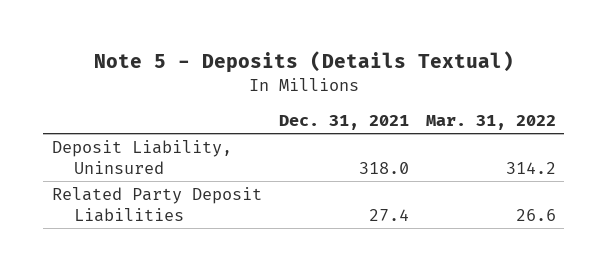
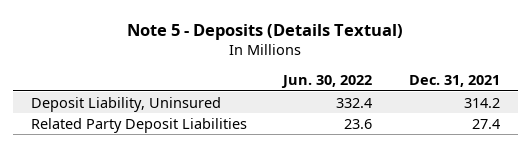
- | Dec. 31, 2021 | Mar. 31, 2022
+ | Jun. 30, 2022 | Dec. 31, 2021
- Deposit Liability, Uninsured | 318.0 | 314.2
+ Deposit Liability, Uninsured | 332.4 | 314.2

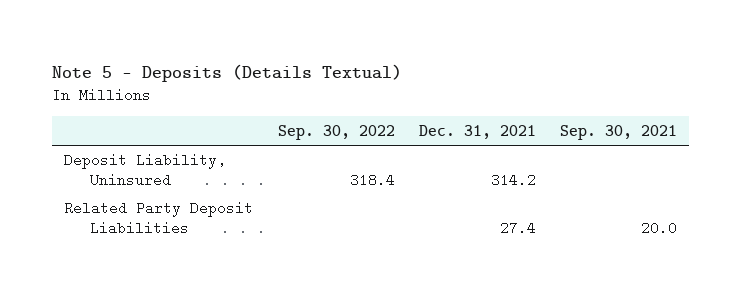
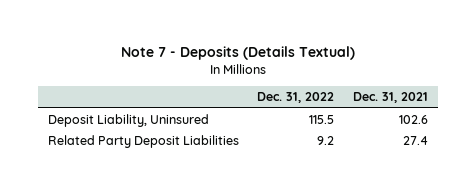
- Note 5 - Deposits (Details Textual)
+ Note 7 - Deposits (Details Textual)
- | Sep. 30, 2022 | Dec. 31, 2021 | Sep. 30, 2021
+ | Dec. 31, 2022 | Dec. 31, 2021
- Deposit Liability, Uninsured | 318.4 | 314.2 |
+ Deposit Liability, Uninsured | 115.5 | 102.6

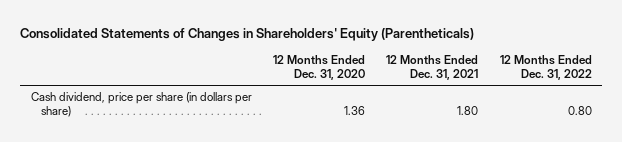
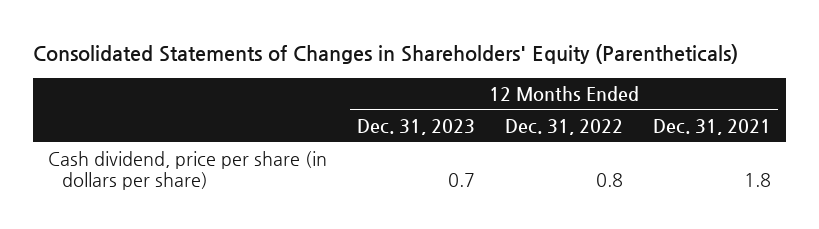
- | 12 Months Ended Dec. 31, 2020 | 12 Months Ended Dec. 31, 2021 | 12 Months Ended Dec. 31, 2022
+ | 12 Months Ended Dec. 31, 2023 | 12 Months Ended Dec. 31, 2022 | 12 Months Ended Dec. 31, 2021
- Cash dividend, price per share (in dollars per share) | 1.36 | 1.80 | 0.80
+ Cash dividend, price per share (in dollars per share) | 0.7 | 0.8 | 1.8

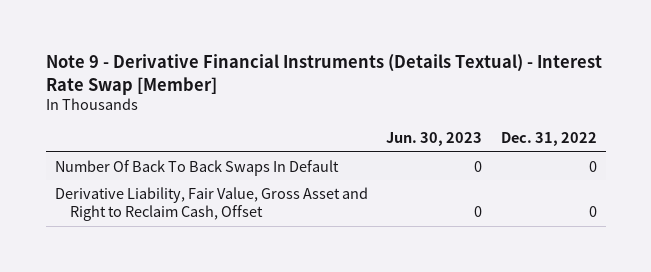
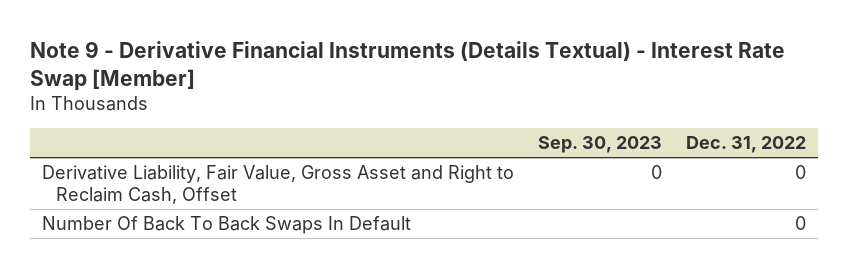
- | Jun. 30, 2023 | Dec. 31, 2022
+ | Sep. 30, 2023 | Dec. 31, 2022
moved down: Number Of Back To Back Swaps In Default | | 0

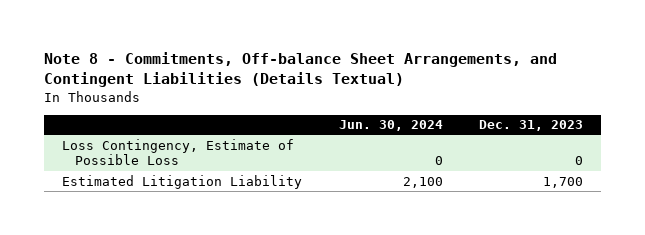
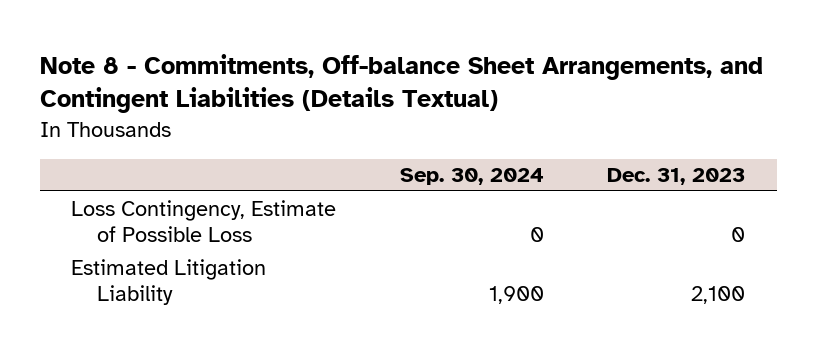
- | Jun. 30, 2024 | Dec. 31, 2023
+ | Sep. 30, 2024 | Dec. 31, 2023
- Estimated Litigation Liability | 2,100 | 1,700
+ Estimated Litigation Liability | 1,900 | 2,100

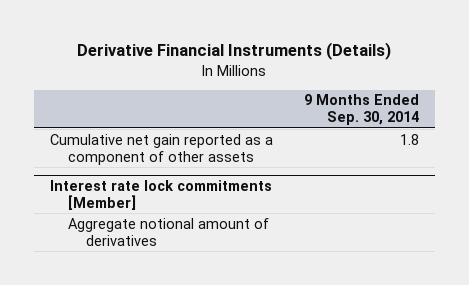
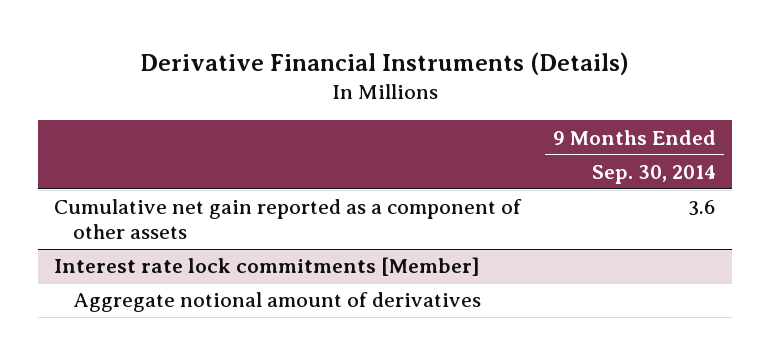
- Cumulative net gain reported as a component of other assets | 1.8
+ Cumulative net gain reported as a component of other assets | 3.6

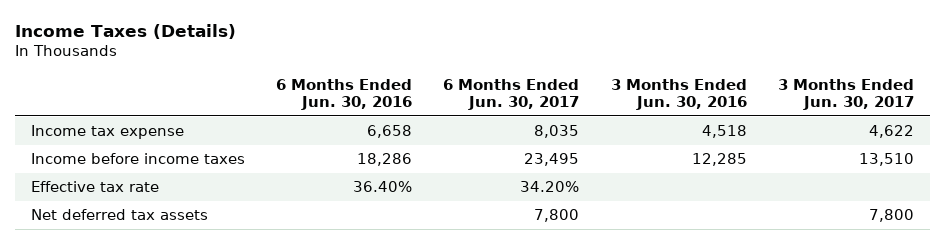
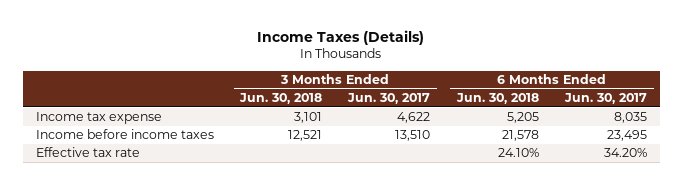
- | 6 Months Ended Jun. 30, 2016 | 6 Months Ended Jun. 30, 2017 | 3 Months Ended Jun. 30, 2016 | 3 Months Ended Jun. 30, 2017
+ | 3 Months Ended Jun. 30, 2018 | 3 Months Ended Jun. 30, 2017 | 6 Months Ended Jun. 30, 2018 | 6 Months Ended Jun. 30, 2017
- Net deferred tax assets | | 7,800 | | 7,800

